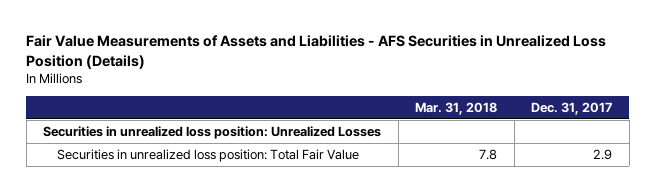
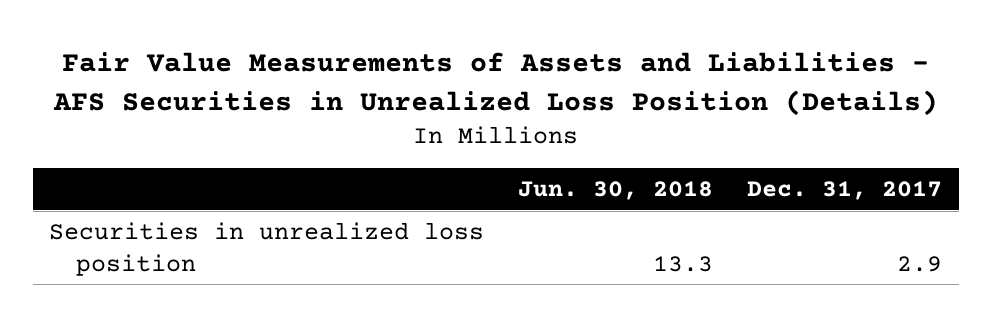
- | Mar. 31, 2018 | Dec. 31, 2017
+ | Jun. 30, 2018 | Dec. 31, 2017
- Securities in unrealized loss position: Unrealized Losses
- Securities in unrealized loss position: Total Fair Value | 7.8 | 2.9
+ Securities in unrealized loss position | 13.3 | 2.9

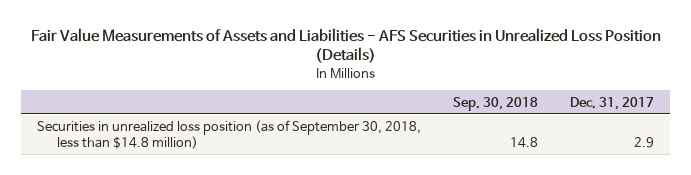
- | Jun. 30, 2018 | Dec. 31, 2017
+ | Sep. 30, 2018 | Dec. 31, 2017
- Securities in unrealized loss position | 13.3 | 2.9
+ Securities in unrealized loss position (as of September 30, 2018, less than $14.8 million) | 14.8 | 2.9

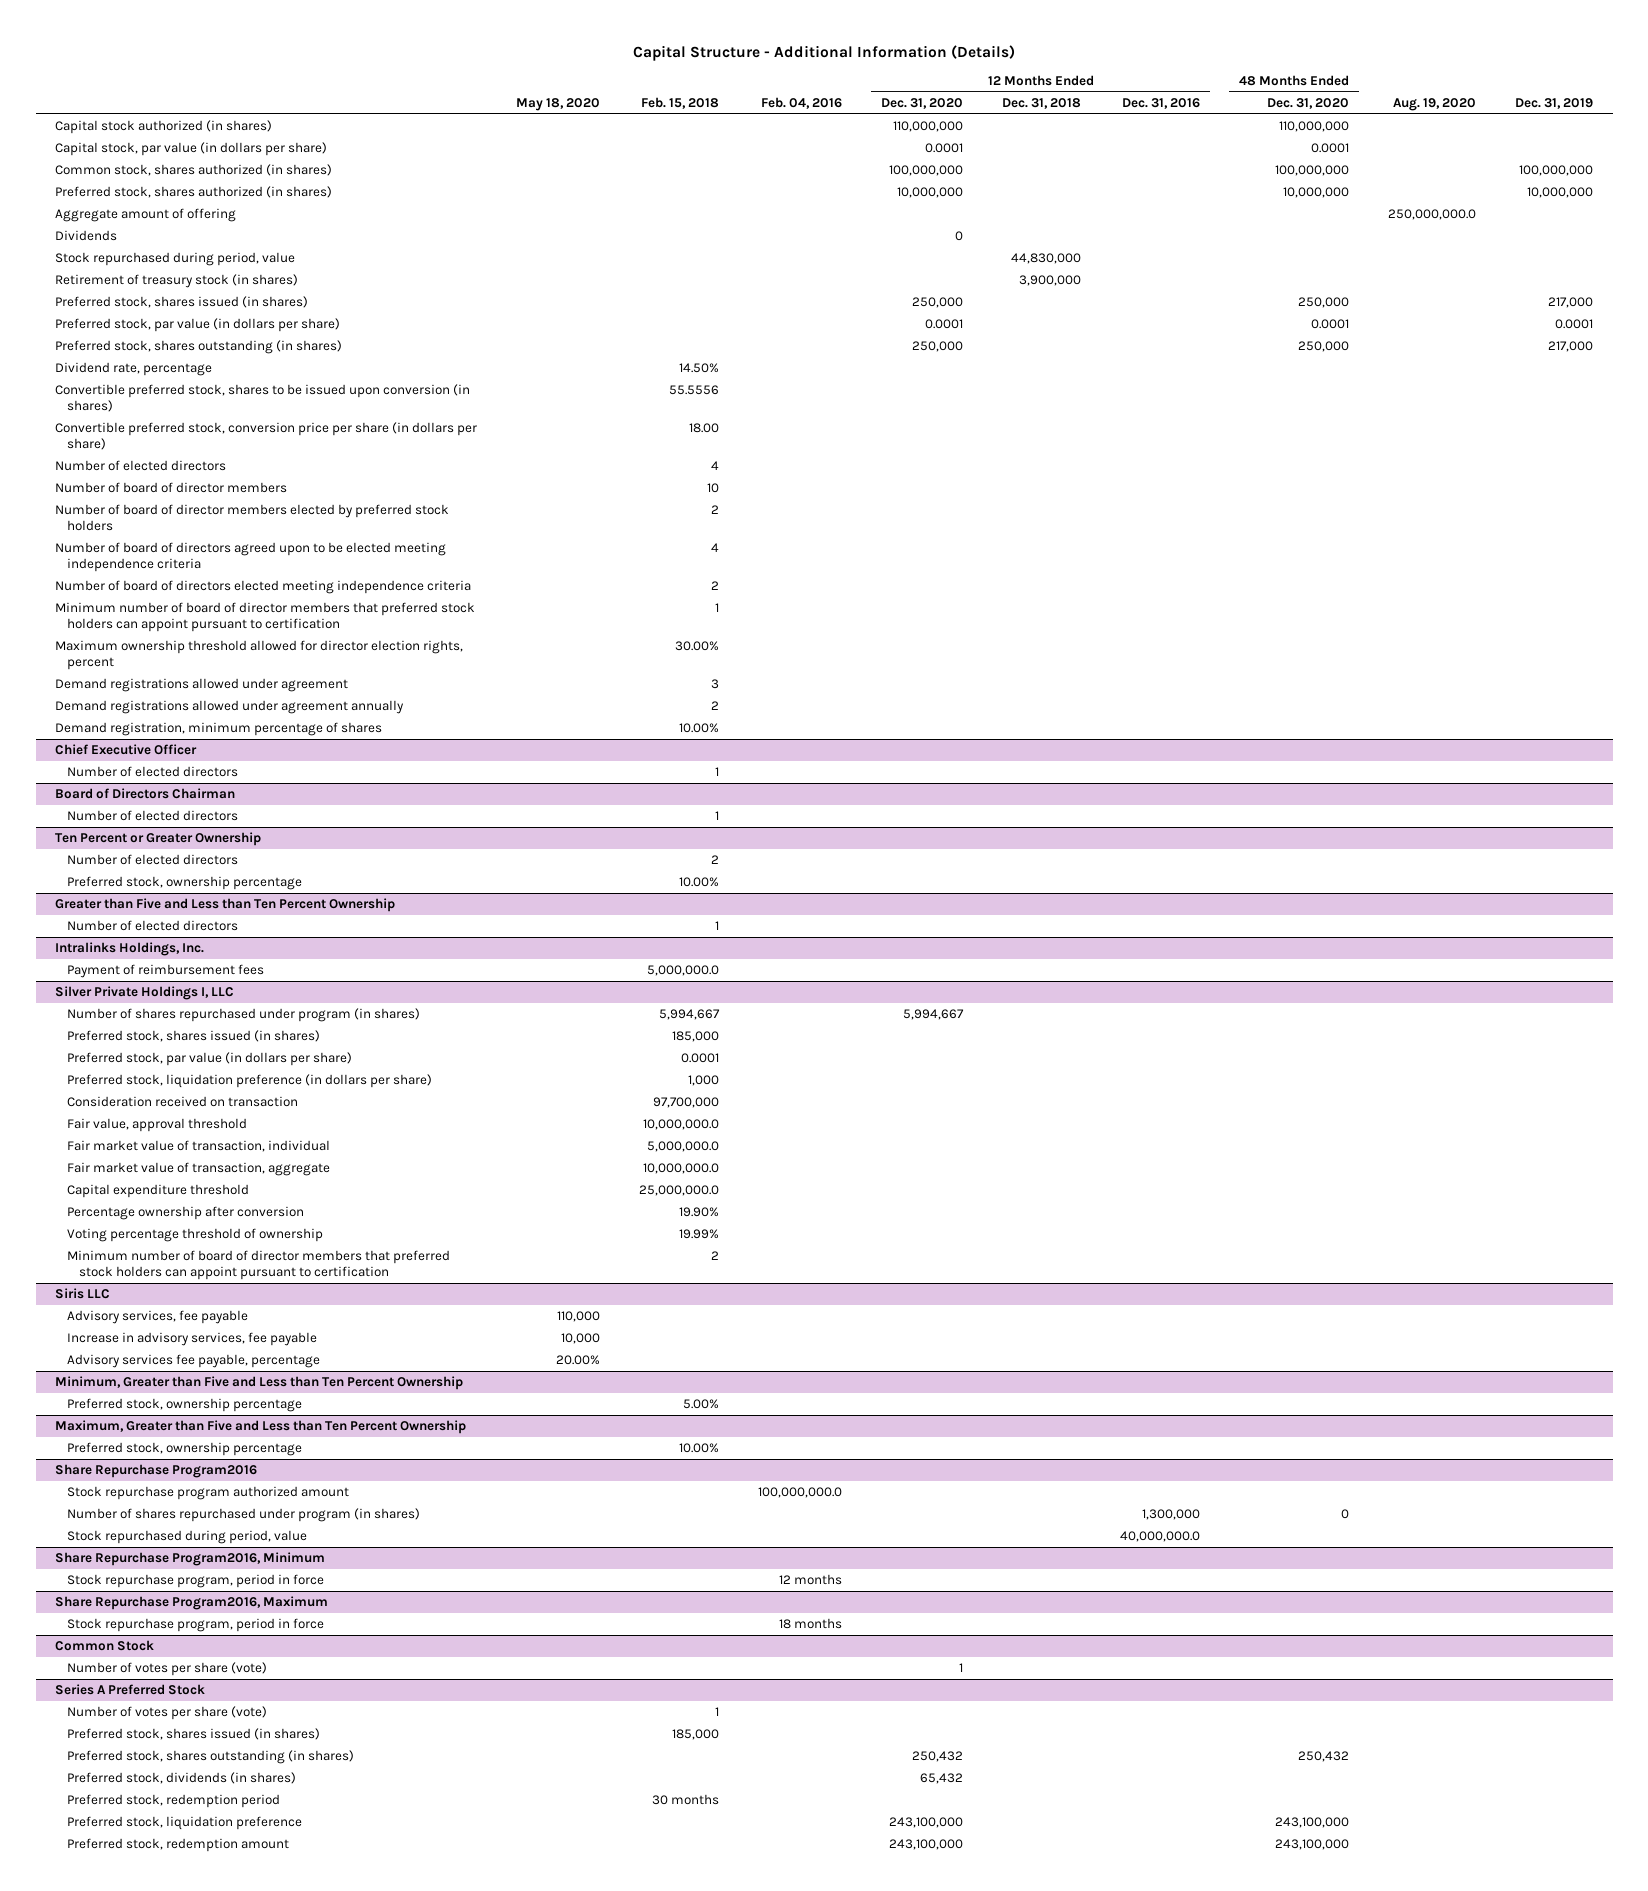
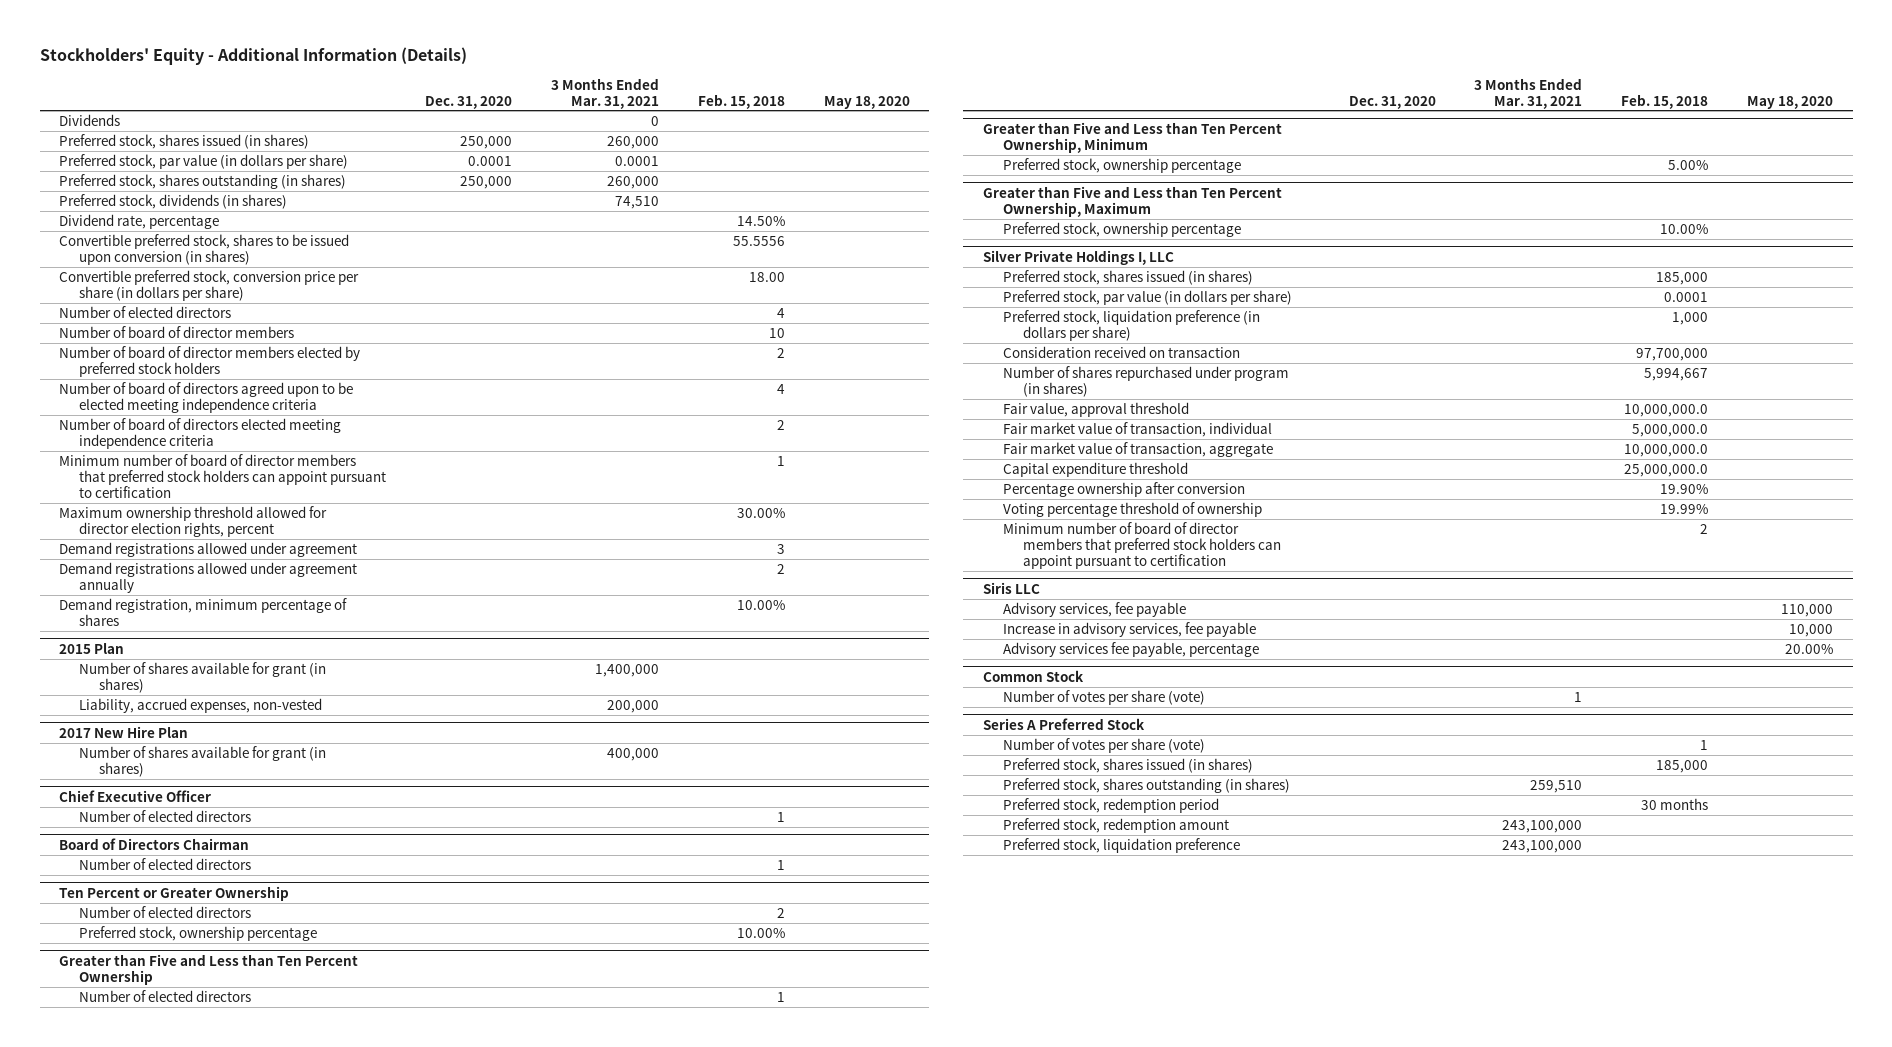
- Capital Structure - Additional Information (Details)
+ Stockholders' Equity - Additional Information (Details)
- | May 18, 2020 | Feb. 15, 2018 | Feb. 04, 2016 | 12 Months Ended Dec. 31, 2020 | 12 Months Ended Dec. 31, 2018 | 12 Months Ended Dec. 31, 2016 | 48 Months Ended Dec. 31, 2020 | Aug. 19, 2020 | Dec. 31, 2019
+ | Dec. 31, 2020 | 3 Months Ended Mar. 31, 2021 | Feb. 15, 2018 | May 18, 2020
- Capital stock authorized (in shares) | | | | 110,000,000 | | | 110,000,000 | |
- Capital stock, par value (in dollars per share) | | | | 0.0001 | | | 0.0001 | |
- Common stock, shares authorized (in shares) | | | | 100,000,000 | | | 100,000,000 | | 100,000,000
- Preferred stock, shares authorized (in shares) | | | | 10,000,000 | | | 10,000,000 | | 10,000,000
- Aggregate amount of offering | | | | | | | | 250,000,000.0 |
- Stock repurchased during period, value | | | | | 44,830,000 | | | |
- Retirement of treasury stock (in shares) | | | | | 3,900,000 | | | |
+ Preferred stock, dividends (in shares) | | 74,510 | |
+ 2015 Plan
+ Number of shares available for grant (in shares) | | 1,400,000 | |
+ Liability, accrued expenses, non-vested | | 200,000 | |
+ 2017 New Hire Plan
+ Number of shares available for grant (in shares) | | 400,000 | |
- Intralinks Holdings, Inc.
- Payment of reimbursement fees | | 5,000,000.0 | | | | | | |
+ Greater than Five and Less than Ten Percent Ownership, Minimum
+ Preferred stock, ownership percentage | | | 5.00% |
+ Greater than Five and Less than Ten Percent Ownership, Maximum
+ Preferred stock, ownership percentage | | | 10.00% |
@ Silver Private Holdings I, LLC
moved down: Number of shares repurchased under program (in shares) | | | 5,994,667 |
- Minimum, Greater than Five and Less than Ten Percent Ownership
- Preferred stock, ownership percentage | | 5.00% | | | | | | |
- Maximum, Greater than Five and Less than Ten Percent Ownership
- Preferred stock, ownership percentage | | 10.00% | | | | | | |
- Share Repurchase Program2016
- Stock repurchase program authorized amount | | | 100,000,000.0 | | | | | |
- Number of shares repurchased under program (in shares) | | | | | | 1,300,000 | 0 | |
- Stock repurchased during period, value | | | | | | 40,000,000.0 | | |
- Share Repurchase Program2016, Minimum
- Stock repurchase program, period in force | | | 12 months | | | | | |
- Share Repurchase Program2016, Maximum
- Stock repurchase program, period in force | | | 18 months | | | | | |
@ Series A Preferred Stock
- Preferred stock, dividends (in shares) | | | | 65,432 | | | | |
moved down: Preferred stock, liquidation preference | | 243,100,000 | |

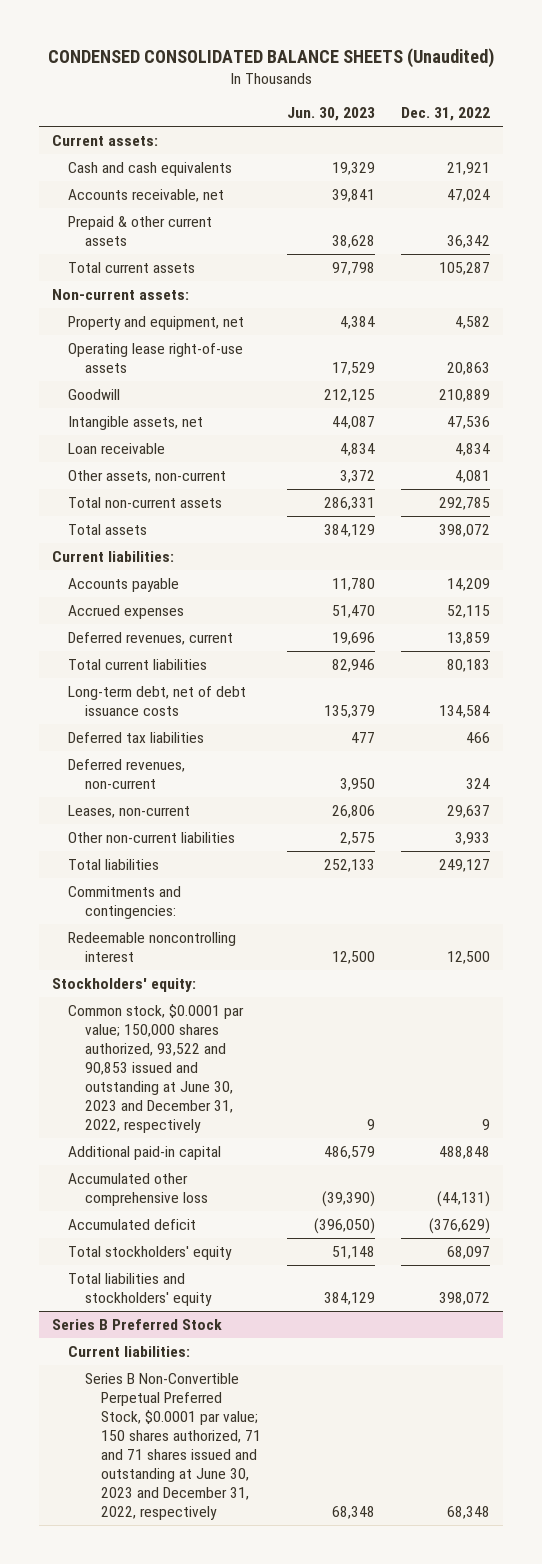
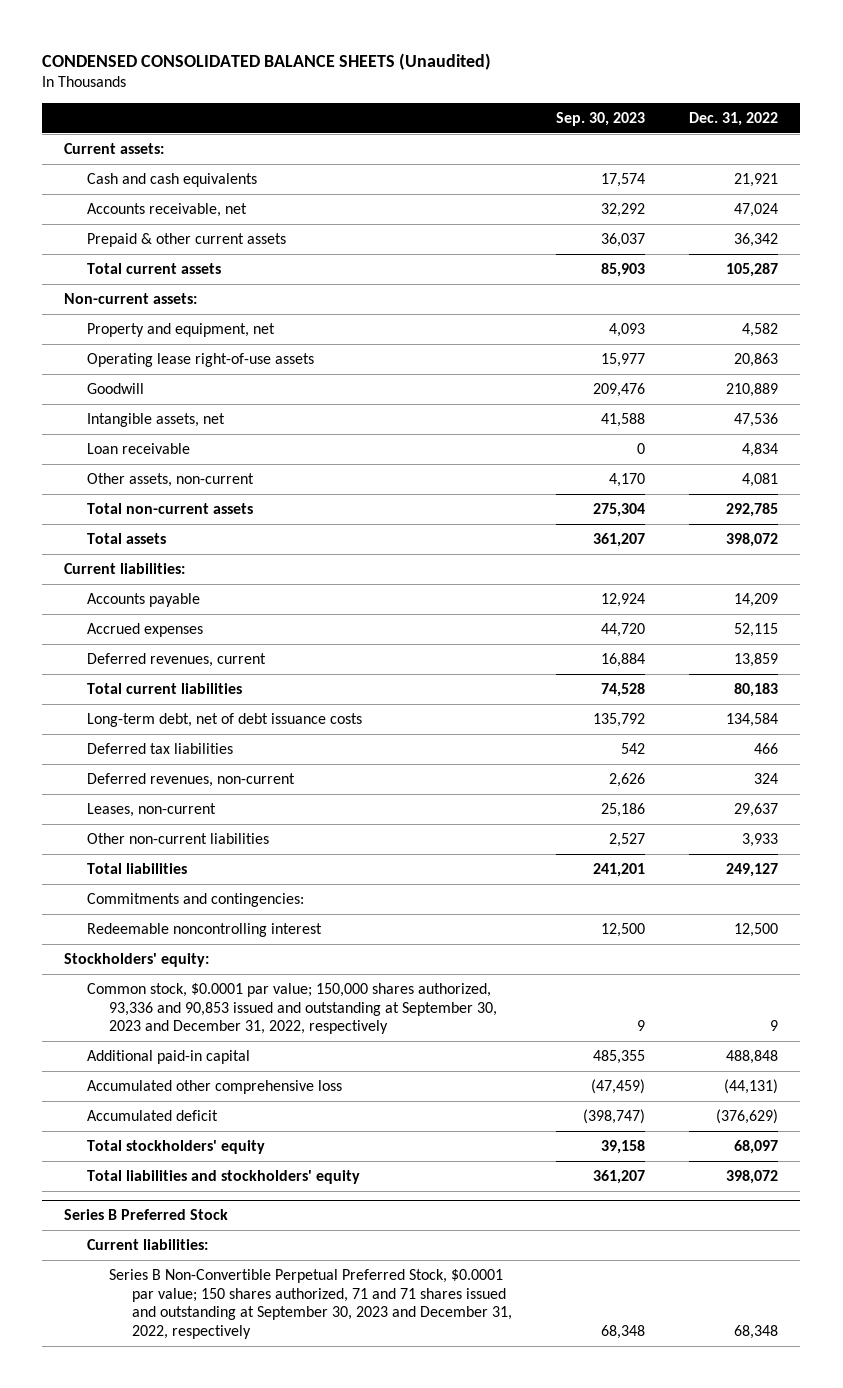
- | Jun. 30, 2023 | Dec. 31, 2022
+ | Sep. 30, 2023 | Dec. 31, 2022
- Common stock, $0.0001 par value; 150,000 shares authorized, 93,522 and 90,853 issued and outstanding at June 30, 2023 and December 31, 2022, respectively | 9 | 9
+ Common stock, $0.0001 par value; 150,000 shares authorized, 93,336 and 90,853 issued and outstanding at September 30, 2023 and December 31, 2022, respectively | 9 | 9
@ Series B Preferred Stock
- Series B Non-Convertible Perpetual Preferred Stock, $0.0001 par value; 150 shares authorized, 71 and 71 shares issued and outstanding at June 30, 2023 and December 31, 2022, respectively | 68,348 | 68,348
+ Series B Non-Convertible Perpetual Preferred Stock, $0.0001 par value; 150 shares authorized, 71 and 71 shares issued and outstanding at September 30, 2023 and December 31, 2022, respectively | 68,348 | 68,348

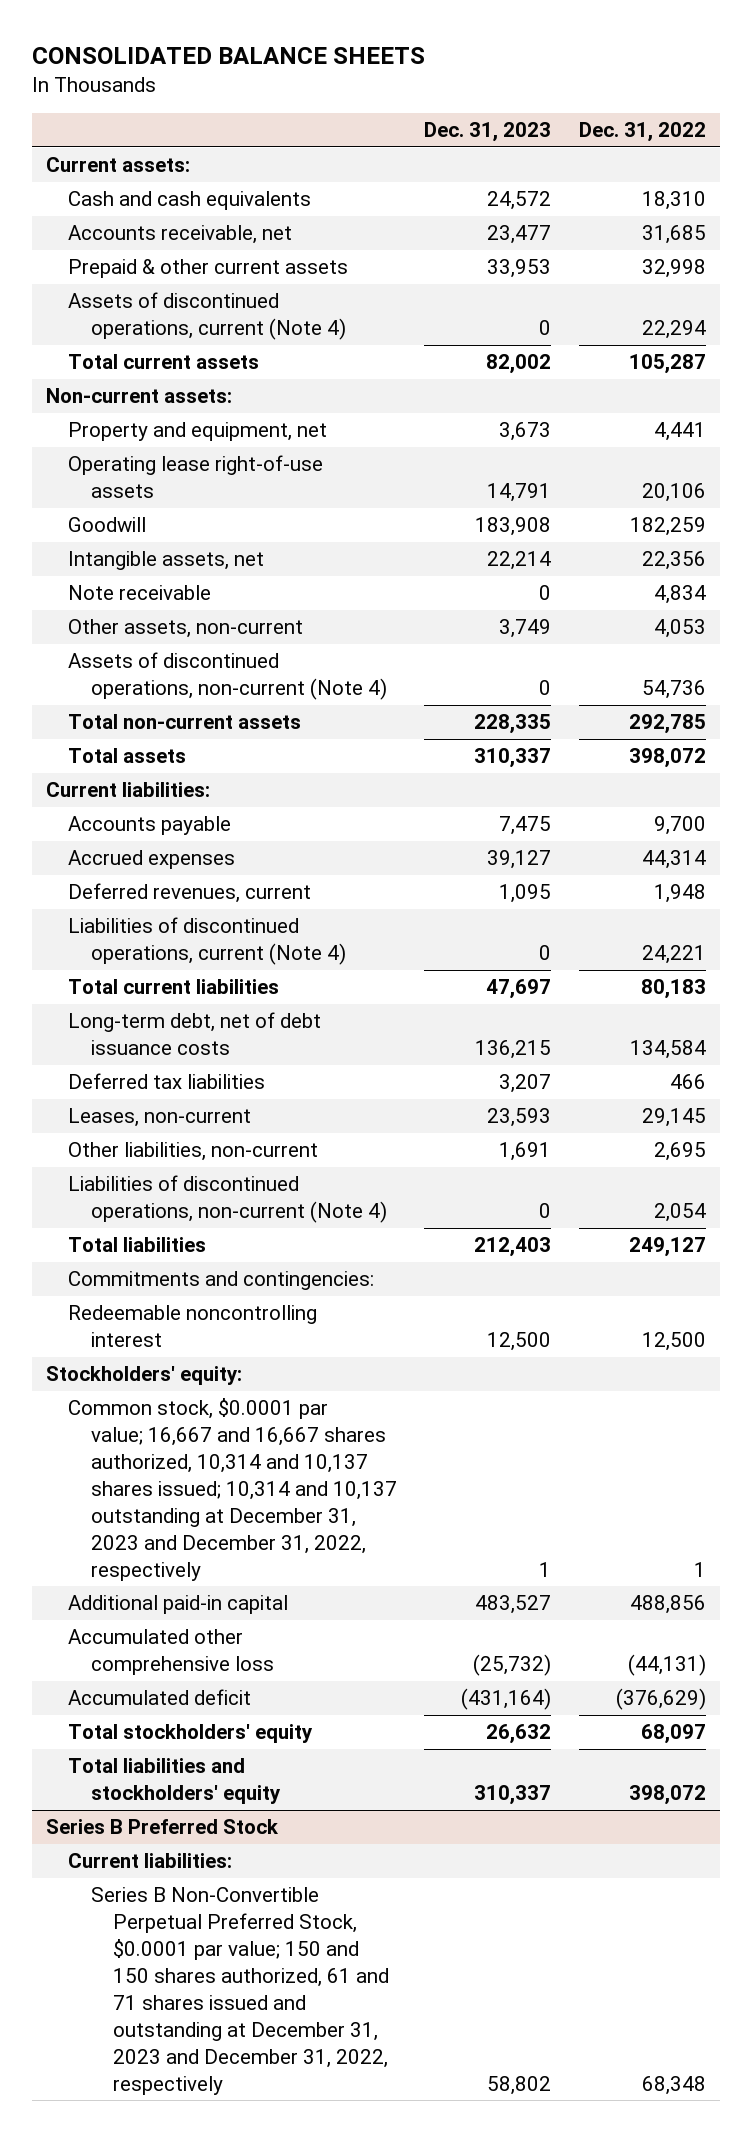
- CONDENSED CONSOLIDATED BALANCE SHEETS (Unaudited)
+ CONSOLIDATED BALANCE SHEETS
- | Sep. 30, 2023 | Dec. 31, 2022
+ | Dec. 31, 2023 | Dec. 31, 2022
- Cash and cash equivalents | 17,574 | 21,921
- Accounts receivable, net | 32,292 | 47,024
- Prepaid & other current assets | 36,037 | 36,342
+ Cash and cash equivalents | 24,572 | 18,310
+ Accounts receivable, net | 23,477 | 31,685
+ Prepaid & other current assets | 33,953 | 32,998
+ Assets of discontinued operations, current (Note 4) | 0 | 22,294
- Property and equipment, net | 4,093 | 4,582
- Operating lease right-of-use assets | 15,977 | 20,863
- Goodwill | 209,476 | 210,889
- Intangible assets, net | 41,588 | 47,536
- Loan receivable | 0 | 4,834
- Other assets, non-current | 4,170 | 4,081
+ Property and equipment, net | 3,673 | 4,441
+ Operating lease right-of-use assets | 14,791 | 20,106
+ Goodwill | 183,908 | 182,259
+ Intangible assets, net | 22,214 | 22,356
+ Note receivable | 0 | 4,834
+ Other assets, non-current | 3,749 | 4,053
+ Assets of discontinued operations, non-current (Note 4) | 0 | 54,736
- Accounts payable | 12,924 | 14,209
- Accrued expenses | 44,720 | 52,115
- Deferred revenues, current | 16,884 | 13,859
+ Accounts payable | 7,475 | 9,700
+ Accrued expenses | 39,127 | 44,314
+ Deferred revenues, current | 1,095 | 1,948
+ Liabilities of discontinued operations, current (Note 4) | 0 | 24,221
- Deferred revenues, non-current | 2,626 | 324
- Leases, non-current | 25,186 | 29,637
- Other non-current liabilities | 2,527 | 3,933
+ Leases, non-current | 23,593 | 29,145
+ Other liabilities, non-current | 1,691 | 2,695
+ Liabilities of discontinued operations, non-current (Note 4) | 0 | 2,054
- Common stock, $0.0001 par value; 150,000 shares authorized, 93,336 and 90,853 issued and outstanding at September 30, 2023 and December 31, 2022, respectively | 9 | 9
- Additional paid-in capital | 485,355 | 488,848
+ Common stock, $0.0001 par value; 16,667 and 16,667 shares authorized, 10,314 and 10,137 shares issued; 10,314 and 10,137 outstanding at December 31, 2023 and December 31, 2022, respectively | 1 | 1
+ Additional paid-in capital | 483,527 | 488,856
@ Series B Preferred Stock
- Series B Non-Convertible Perpetual Preferred Stock, $0.0001 par value; 150 shares authorized, 71 and 71 shares issued and outstanding at September 30, 2023 and December 31, 2022, respectively | 68,348 | 68,348
+ Series B Non-Convertible Perpetual Preferred Stock, $0.0001 par value; 150 and 150 shares authorized, 61 and 71 shares issued and outstanding at December 31, 2023 and December 31, 2022, respectively | 58,802 | 68,348

